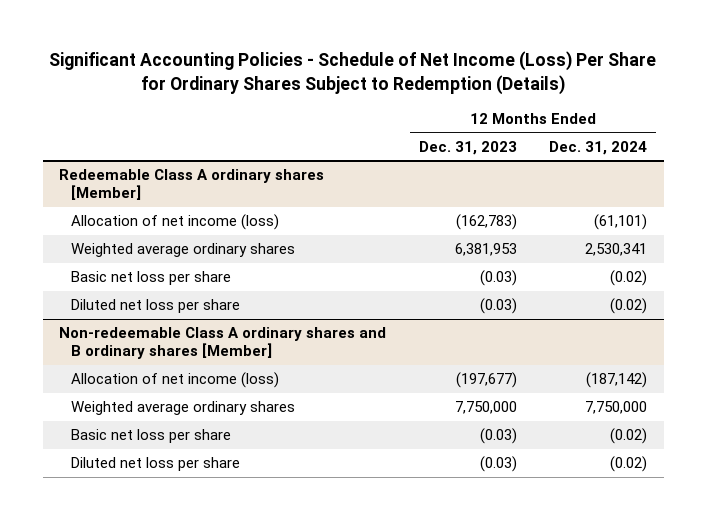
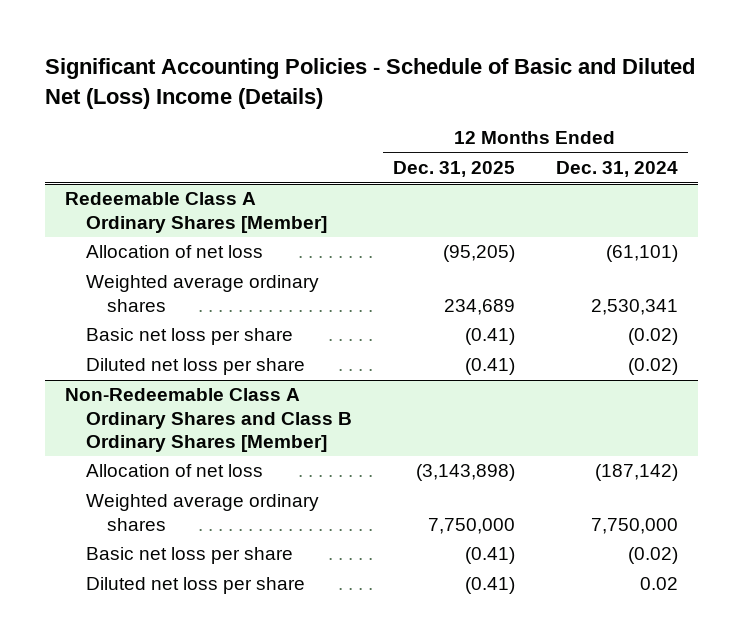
- Significant Accounting Policies - Schedule of Net Income (Loss) Per Share for Ordinary Shares Subject to Redemption (Details)
+ Significant Accounting Policies - Schedule of Basic and Diluted Net (Loss) Income (Details)
- | 12 Months Ended Dec. 31, 2023 | 12 Months Ended Dec. 31, 2024
+ | 12 Months Ended Dec. 31, 2025 | 12 Months Ended Dec. 31, 2024
- Redeemable Class A ordinary shares [Member]
- Allocation of net income (loss) | (162,783) | (61,101)
+ Redeemable Class A Ordinary Shares [Member]
+ Allocation of net loss | (95,205) | (61,101)
- Non-redeemable Class A ordinary shares and B ordinary shares [Member]
- Allocation of net income (loss) | (197,677) | (187,142)
+ Non-Redeemable Class A Ordinary Shares and Class B Ordinary Shares [Member]
+ Allocation of net loss | (3,143,898) | (187,142)
- Diluted net loss per share | (0.03) | (0.02)
+ Diluted net loss per share | (0.41) | 0.02

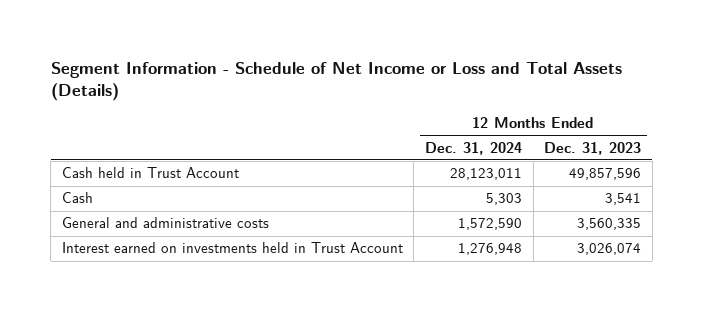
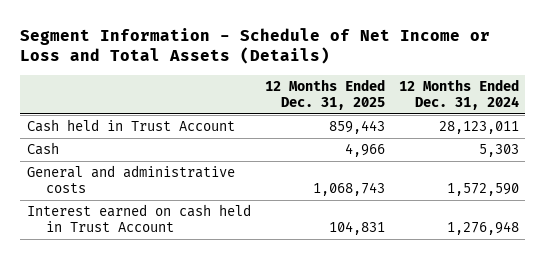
- | 12 Months Ended Dec. 31, 2024 | 12 Months Ended Dec. 31, 2023
+ | 12 Months Ended Dec. 31, 2025 | 12 Months Ended Dec. 31, 2024
- Interest earned on investments held in Trust Account | 1,276,948 | 3,026,074
+ Interest earned on cash held in Trust Account | 104,831 | 1,276,948

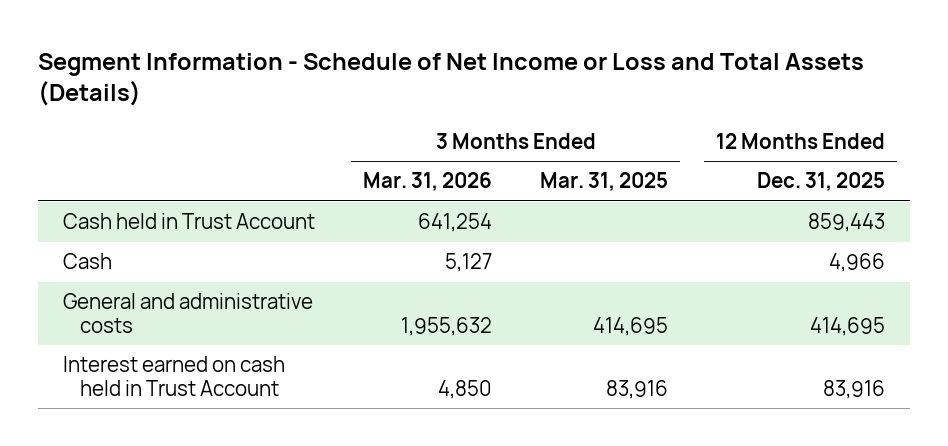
- | 12 Months Ended Dec. 31, 2025 | 12 Months Ended Dec. 31, 2024
+ | 3 Months Ended Mar. 31, 2026 | 3 Months Ended Mar. 31, 2025 | 12 Months Ended Dec. 31, 2025
- General and administrative costs | 1,068,743 | 1,572,590
- Interest earned on cash held in Trust Account | 104,831 | 1,276,948
+ General and administrative costs | 1,955,632 | 414,695 | 414,695
+ Interest earned on cash held in Trust Account | 4,850 | 83,916 | 83,916

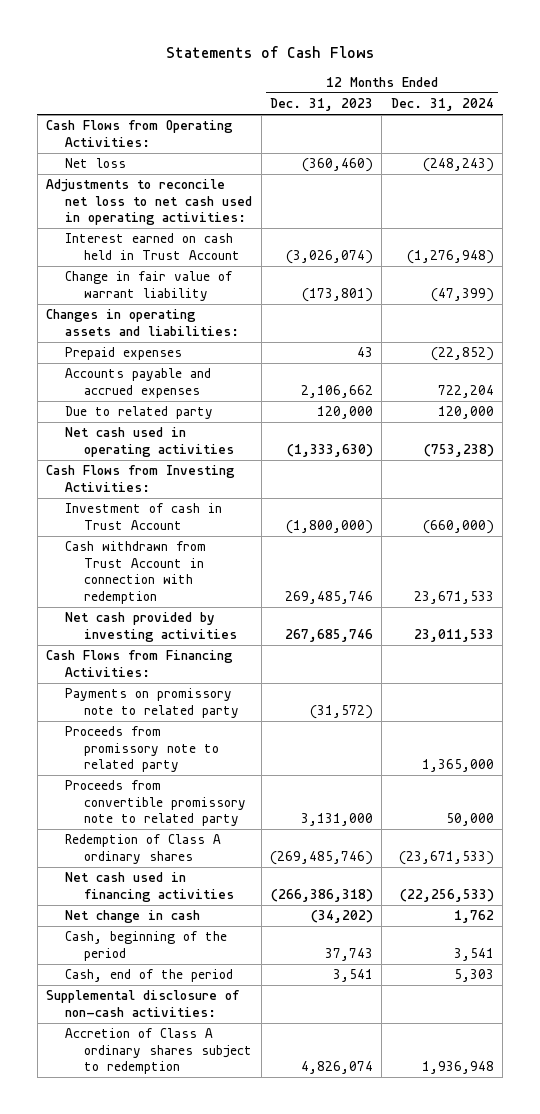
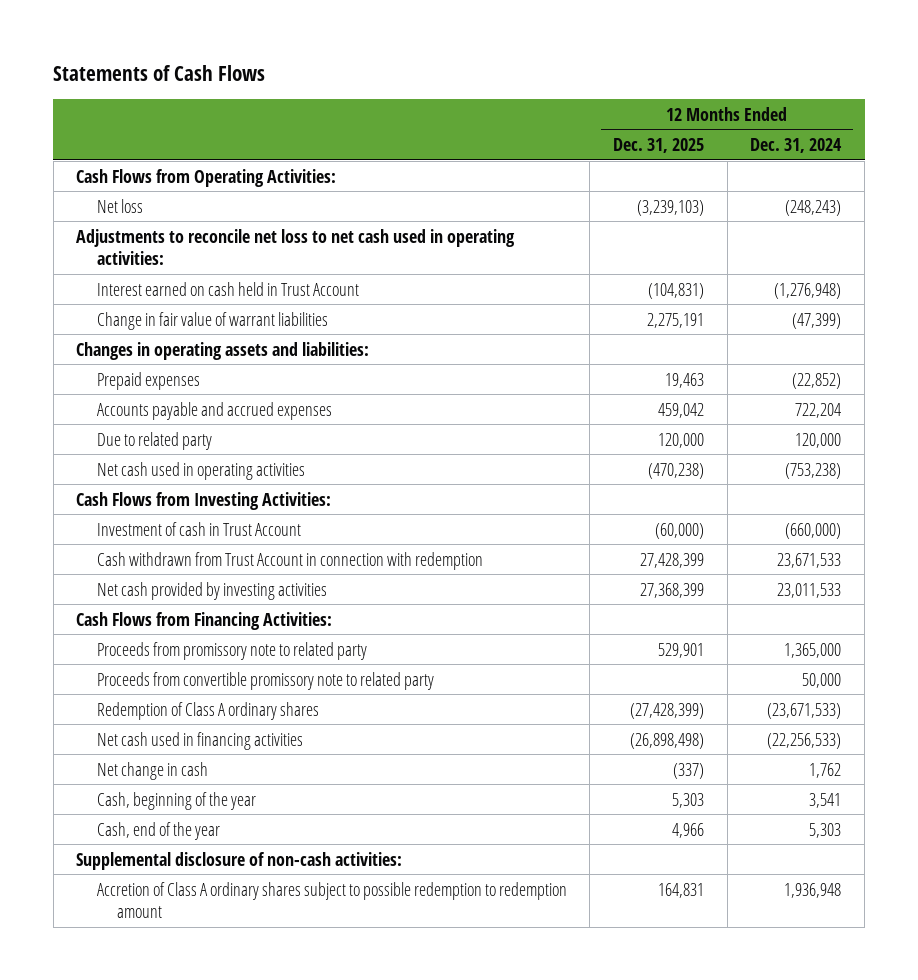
- | 12 Months Ended Dec. 31, 2023 | 12 Months Ended Dec. 31, 2024
+ | 12 Months Ended Dec. 31, 2025 | 12 Months Ended Dec. 31, 2024
- Change in fair value of warrant liability | (173,801) | (47,399)
+ Change in fair value of warrant liabilities | 2,275,191 | (47,399)
- Payments on promissory note to related party | (31,572) |
- Cash, beginning of the period | 37,743 | 3,541
- Cash, end of the period | 3,541 | 5,303
+ Cash, beginning of the year | 5,303 | 3,541
+ Cash, end of the year | 4,966 | 5,303
- Accretion of Class A ordinary shares subject to redemption | 4,826,074 | 1,936,948
+ Accretion of Class A ordinary shares subject to possible redemption to redemption amount | 164,831 | 1,936,948

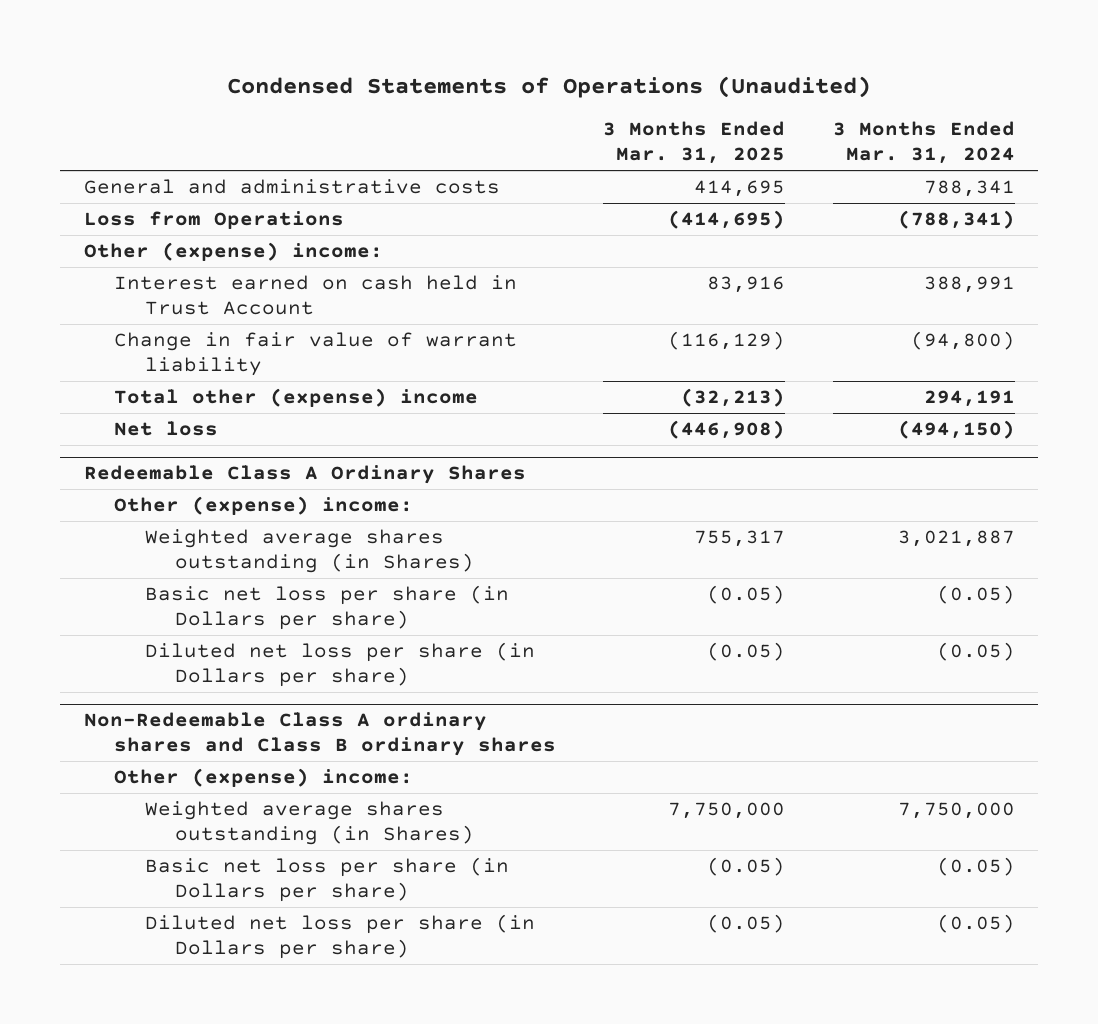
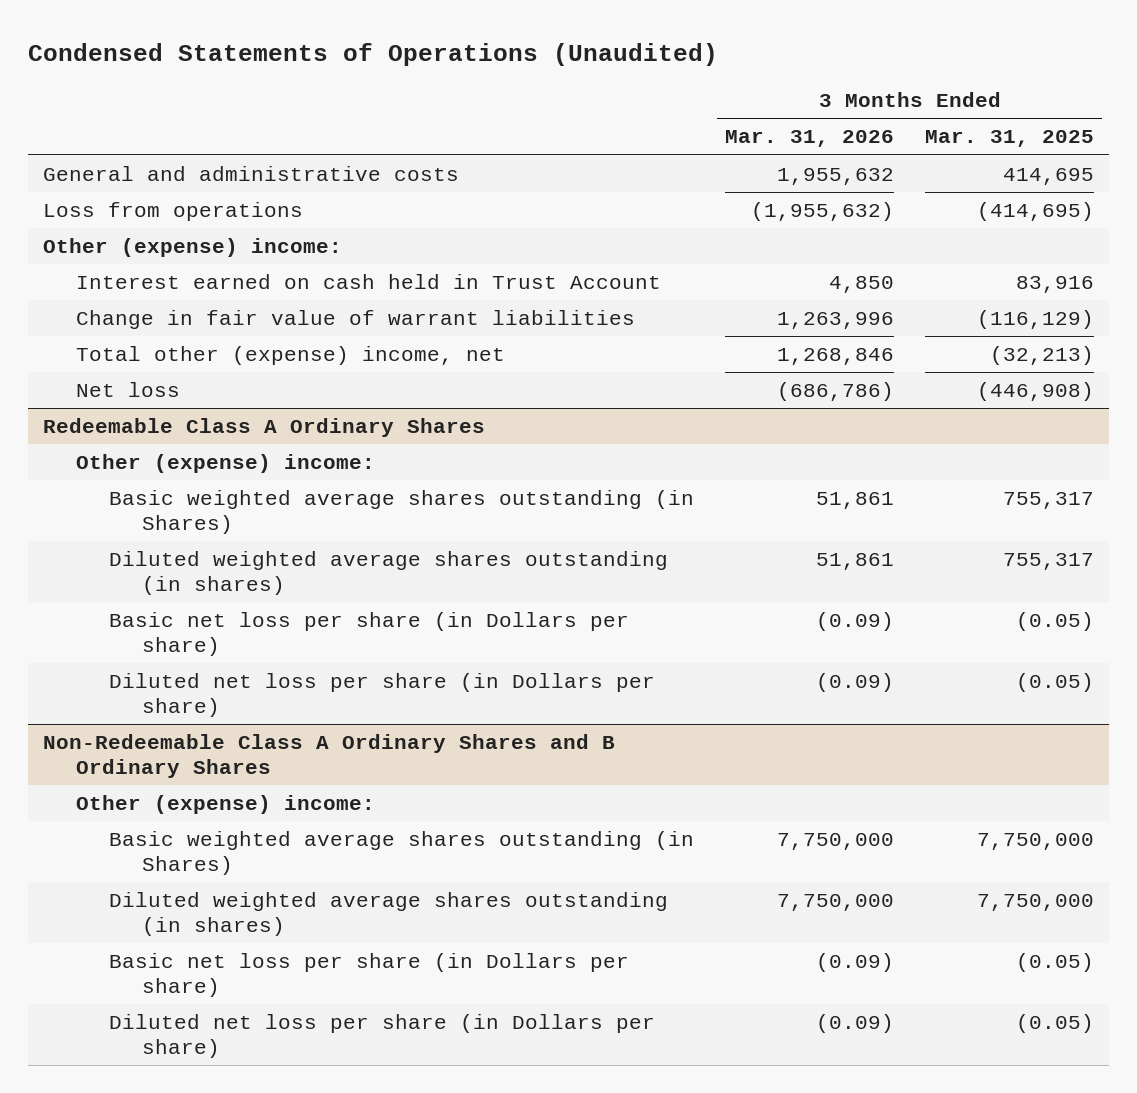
- | 3 Months Ended Mar. 31, 2025 | 3 Months Ended Mar. 31, 2024
+ | 3 Months Ended Mar. 31, 2026 | 3 Months Ended Mar. 31, 2025
- Loss from Operations | (414,695) | (788,341)
+ Loss from operations | (1,955,632) | (414,695)
- Change in fair value of warrant liability | (116,129) | (94,800)
- Total other (expense) income | (32,213) | 294,191
+ Change in fair value of warrant liabilities | 1,263,996 | (116,129)
+ Total other (expense) income, net | 1,268,846 | (32,213)
@ Redeemable Class A Ordinary Shares
- Weighted average shares outstanding (in Shares) | 755,317 | 3,021,887
+ Basic weighted average shares outstanding (in Shares) | 51,861 | 755,317
+ Diluted weighted average shares outstanding (in shares) | 51,861 | 755,317
- Non-Redeemable Class A ordinary shares and Class B ordinary shares
+ Non-Redeemable Class A Ordinary Shares and B Ordinary Shares
- Weighted average shares outstanding (in Shares) | 7,750,000 | 7,750,000
+ Basic weighted average shares outstanding (in Shares) | 7,750,000 | 7,750,000
+ Diluted weighted average shares outstanding (in shares) | 7,750,000 | 7,750,000

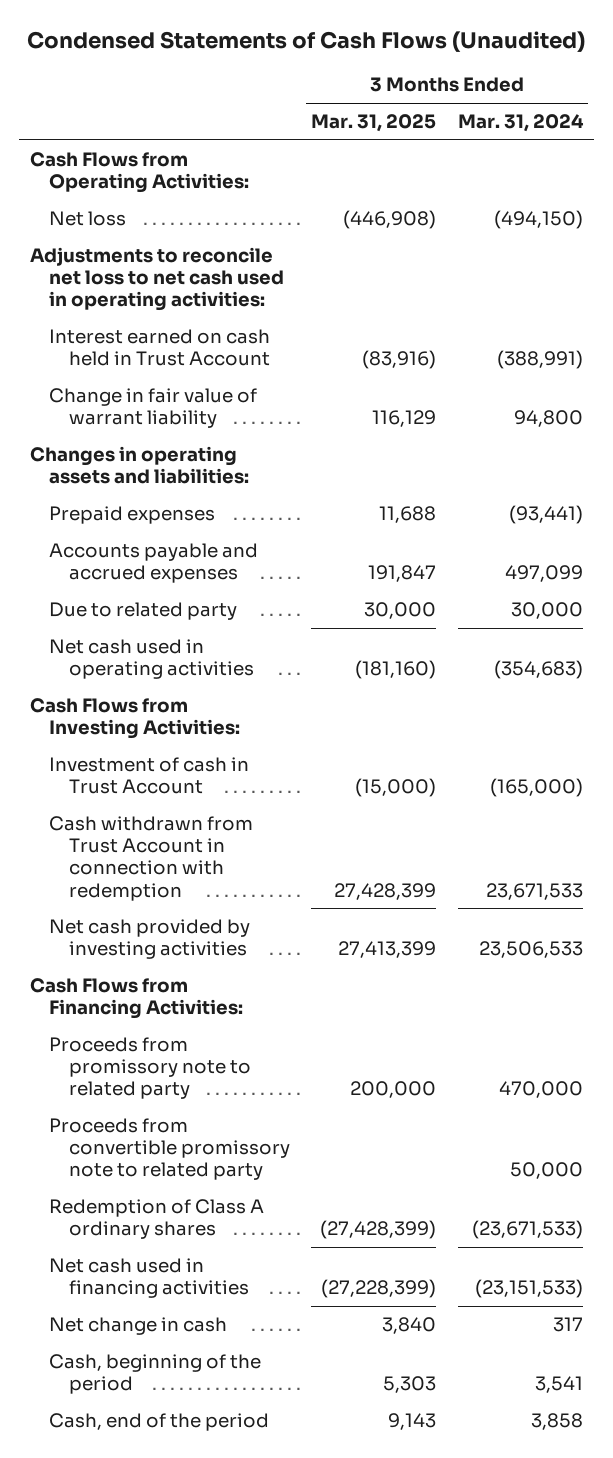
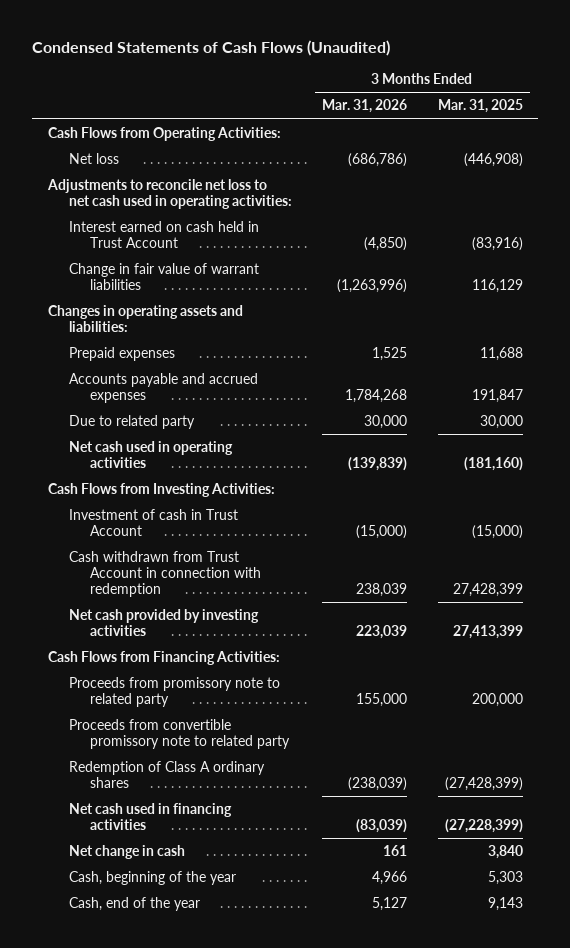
- | 3 Months Ended Mar. 31, 2025 | 3 Months Ended Mar. 31, 2024
+ | 3 Months Ended Mar. 31, 2026 | 3 Months Ended Mar. 31, 2025
- Change in fair value of warrant liability | 116,129 | 94,800
+ Change in fair value of warrant liabilities | (1,263,996) | 116,129
- Cash, beginning of the period | 5,303 | 3,541
- Cash, end of the period | 9,143 | 3,858
+ Cash, beginning of the year | 4,966 | 5,303
+ Cash, end of the year | 5,127 | 9,143

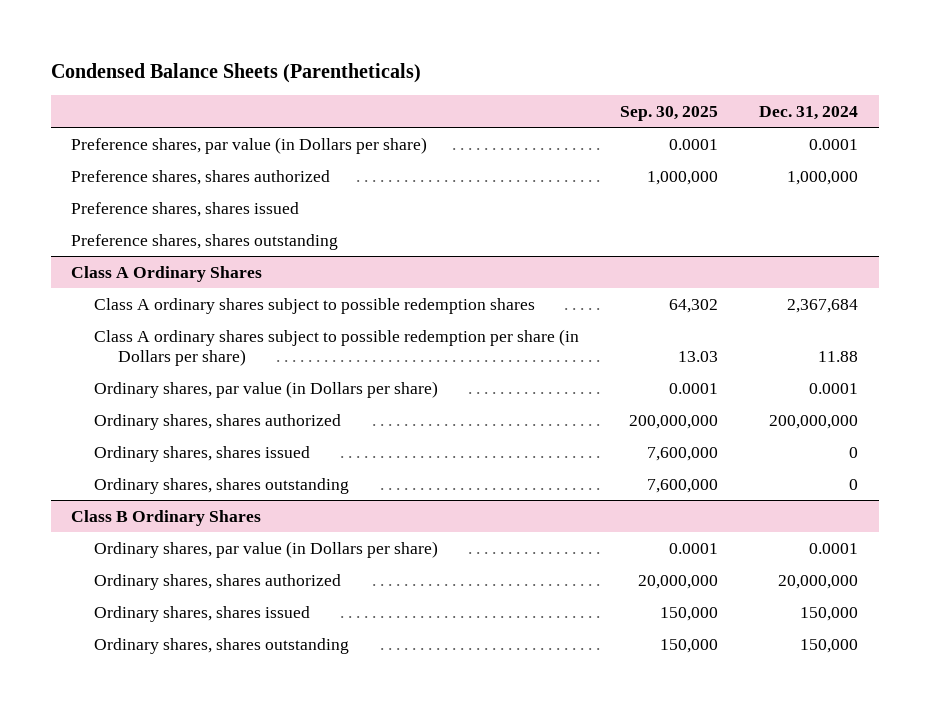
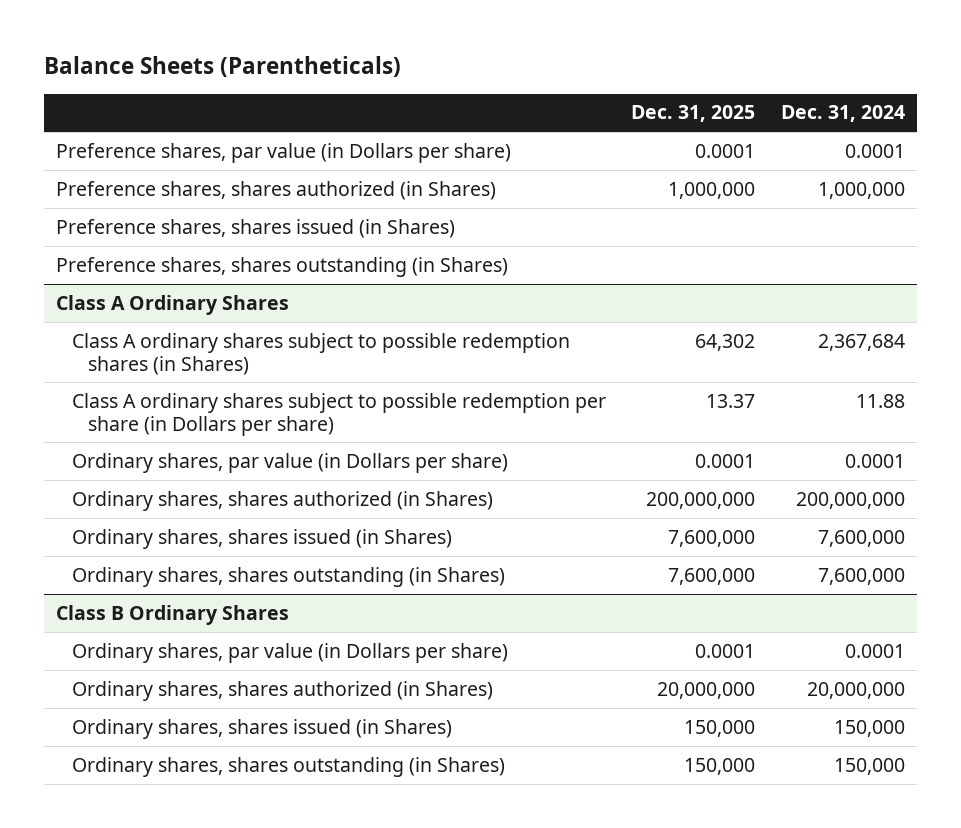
- Condensed Balance Sheets (Parentheticals)
+ Balance Sheets (Parentheticals)
- | Sep. 30, 2025 | Dec. 31, 2024
+ | Dec. 31, 2025 | Dec. 31, 2024
- Preference shares, shares authorized | 1,000,000 | 1,000,000
- Preference shares, shares issued
- Preference shares, shares outstanding
+ Preference shares, shares authorized (in Shares) | 1,000,000 | 1,000,000
+ Preference shares, shares issued (in Shares)
+ Preference shares, shares outstanding (in Shares)
@ Class A Ordinary Shares
- Class A ordinary shares subject to possible redemption shares | 64,302 | 2,367,684
+ Class A ordinary shares subject to possible redemption shares (in Shares) | 64,302 | 2,367,684
- Ordinary shares, shares authorized | 200,000,000 | 200,000,000
- Ordinary shares, shares issued | 7,600,000 | 0
- Ordinary shares, shares outstanding | 7,600,000 | 0
+ Ordinary shares, shares authorized (in Shares) | 200,000,000 | 200,000,000
+ Ordinary shares, shares issued (in Shares) | 7,600,000 | 7,600,000
+ Ordinary shares, shares outstanding (in Shares) | 7,600,000 | 7,600,000
@ Class B Ordinary Shares
- Ordinary shares, shares authorized | 20,000,000 | 20,000,000
- Ordinary shares, shares issued | 150,000 | 150,000
- Ordinary shares, shares outstanding | 150,000 | 150,000
+ Ordinary shares, shares authorized (in Shares) | 20,000,000 | 20,000,000
+ Ordinary shares, shares issued (in Shares) | 150,000 | 150,000
+ Ordinary shares, shares outstanding (in Shares) | 150,000 | 150,000

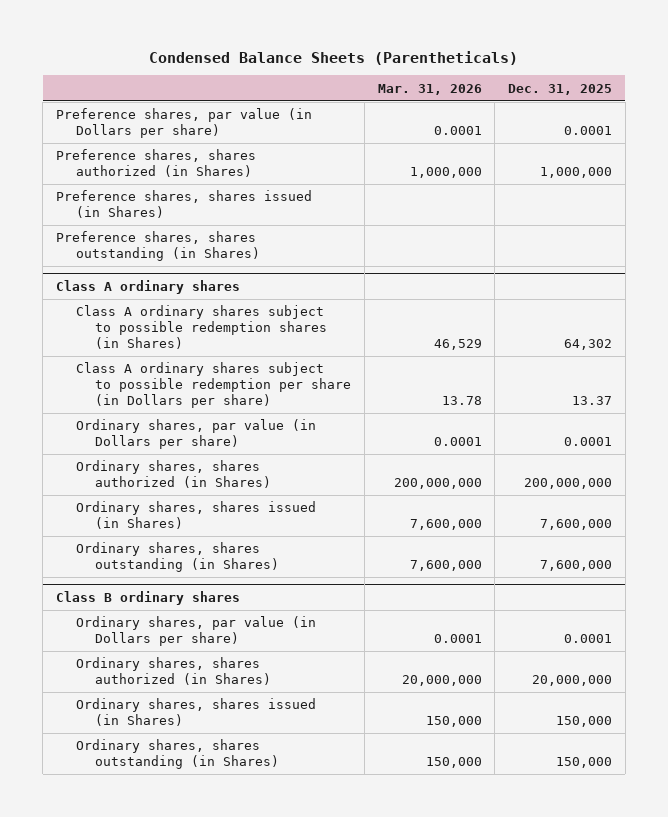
- Balance Sheets (Parentheticals)
+ Condensed Balance Sheets (Parentheticals)
- | Dec. 31, 2025 | Dec. 31, 2024
+ | Mar. 31, 2026 | Dec. 31, 2025
- Class A Ordinary Shares
+ Class A ordinary shares
- Class B Ordinary Shares
+ Class B ordinary shares

